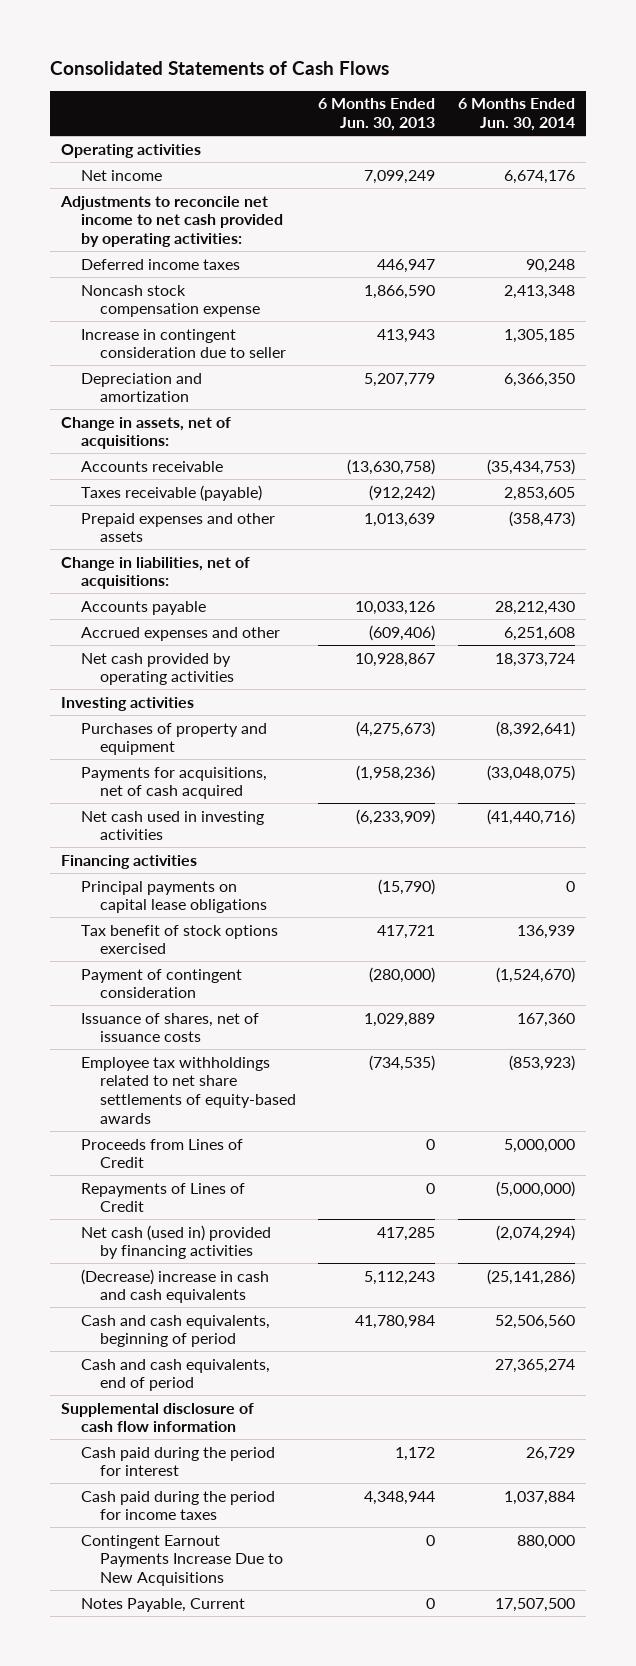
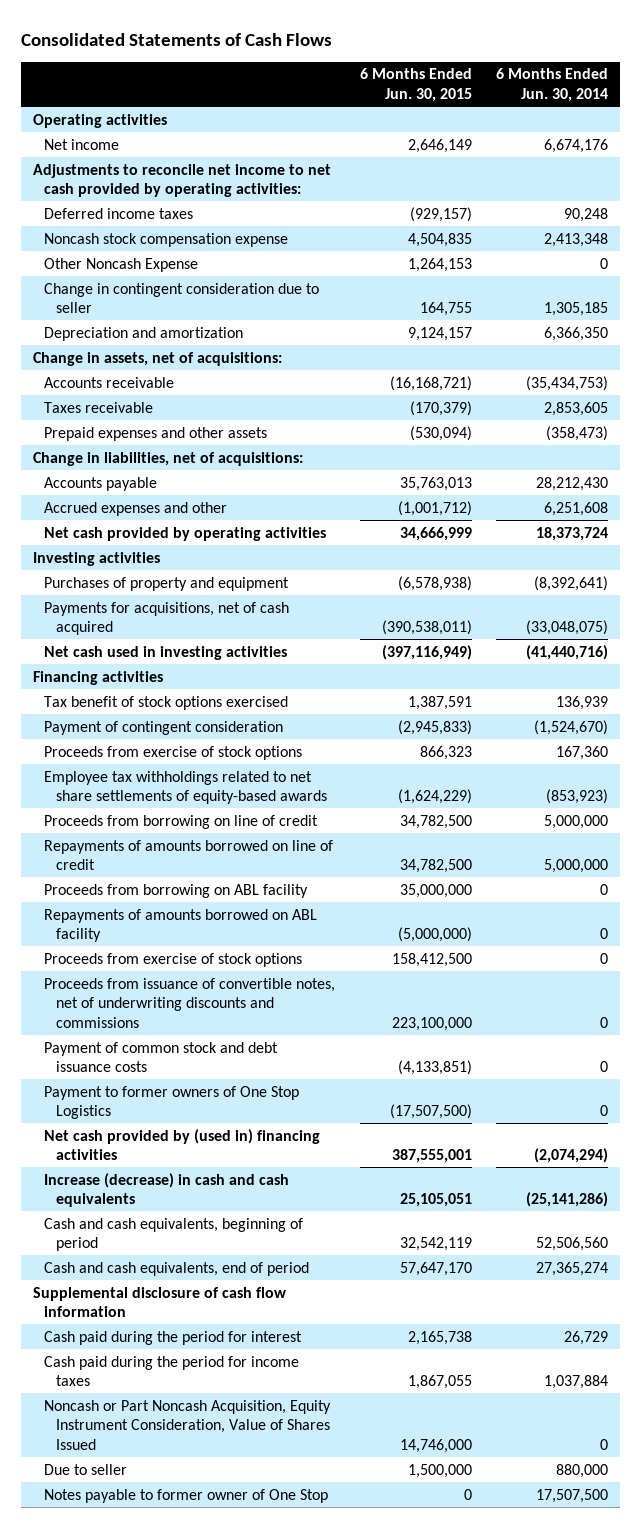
- | 6 Months Ended Jun. 30, 2013 | 6 Months Ended Jun. 30, 2014
+ | 6 Months Ended Jun. 30, 2015 | 6 Months Ended Jun. 30, 2014
- Increase in contingent consideration due to seller | 413,943 | 1,305,185
+ Other Noncash Expense | 1,264,153 | 0
+ Change in contingent consideration due to seller | 164,755 | 1,305,185
- Taxes receivable (payable) | (912,242) | 2,853,605
+ Taxes receivable | (170,379) | 2,853,605
- Principal payments on capital lease obligations | (15,790) | 0
- Issuance of shares, net of issuance costs | 1,029,889 | 167,360
+ Proceeds from exercise of stock options | 866,323 | 167,360
- Proceeds from Lines of Credit | 0 | 5,000,000
- Repayments of Lines of Credit | 0 | (5,000,000)
- Net cash (used in) provided by financing activities | 417,285 | (2,074,294)
- (Decrease) increase in cash and cash equivalents | 5,112,243 | (25,141,286)
+ Proceeds from borrowing on line of credit | 34,782,500 | 5,000,000
+ Repayments of amounts borrowed on line of credit | 34,782,500 | 5,000,000
+ Proceeds from borrowing on ABL facility | 35,000,000 | 0
+ Repayments of amounts borrowed on ABL facility | (5,000,000) | 0
+ Proceeds from exercise of stock options | 158,412,500 | 0
+ Proceeds from issuance of convertible notes, net of underwriting discounts and commissions | 223,100,000 | 0
+ Payment of common stock and debt issuance costs | (4,133,851) | 0
+ Payment to former owners of One Stop Logistics | (17,507,500) | 0
+ Net cash provided by (used in) financing activities | 387,555,001 | (2,074,294)
+ Increase (decrease) in cash and cash equivalents | 25,105,051 | (25,141,286)
- Contingent Earnout Payments Increase Due to New Acquisitions | 0 | 880,000
- Notes Payable, Current | 0 | 17,507,500
+ Noncash or Part Noncash Acquisition, Equity Instrument Consideration, Value of Shares Issued | 14,746,000 | 0
+ Due to seller | 1,500,000 | 880,000
+ Notes payable to former owner of One Stop | 0 | 17,507,500

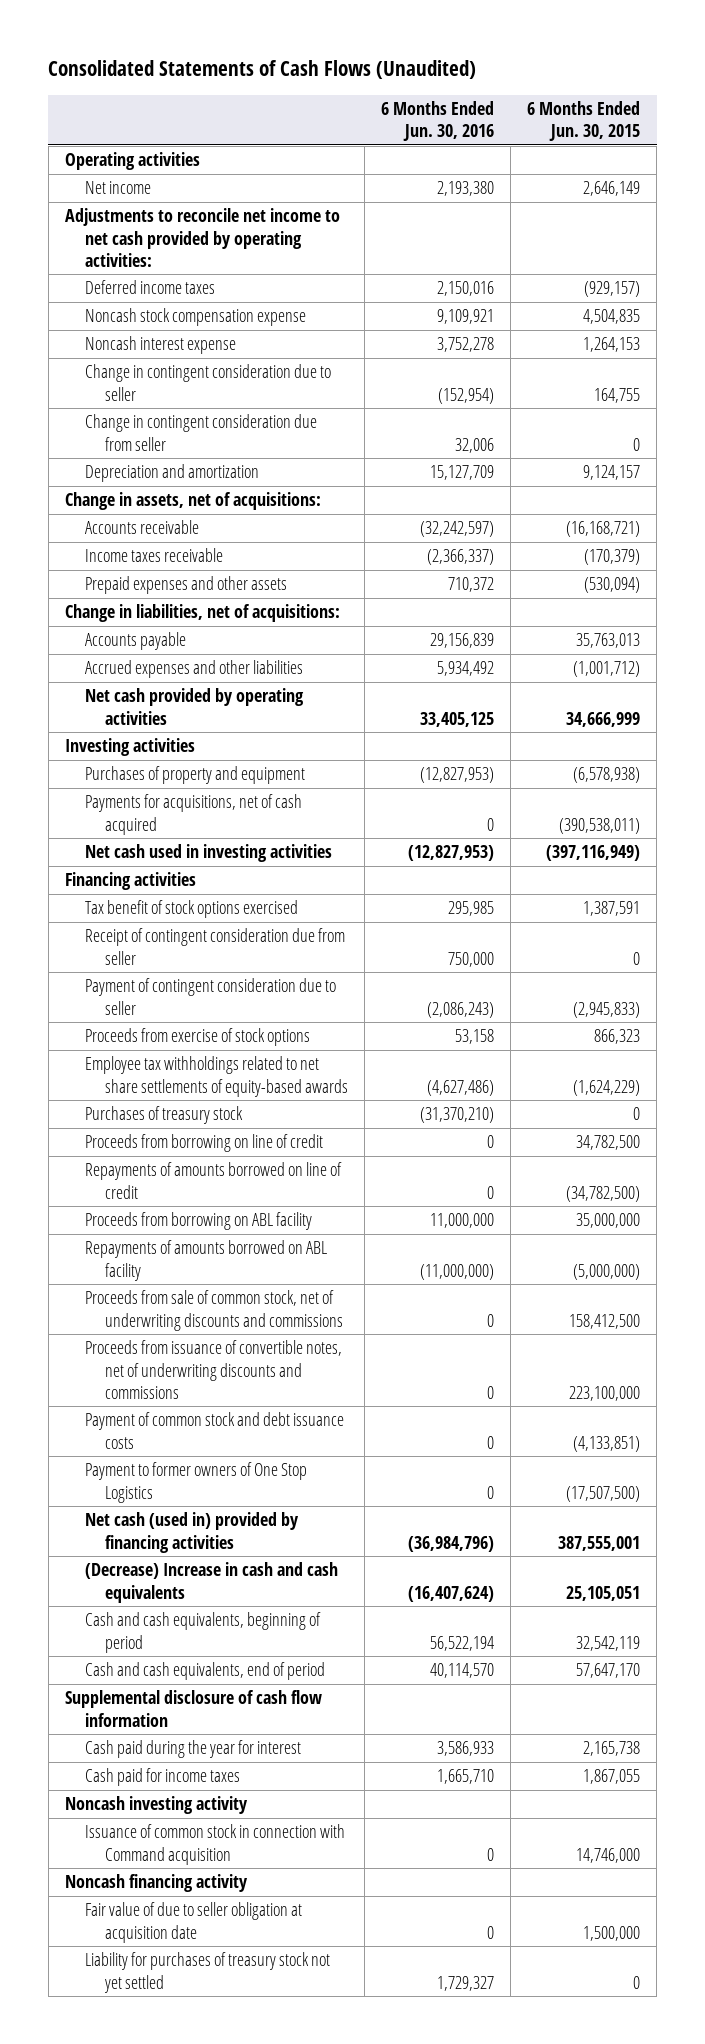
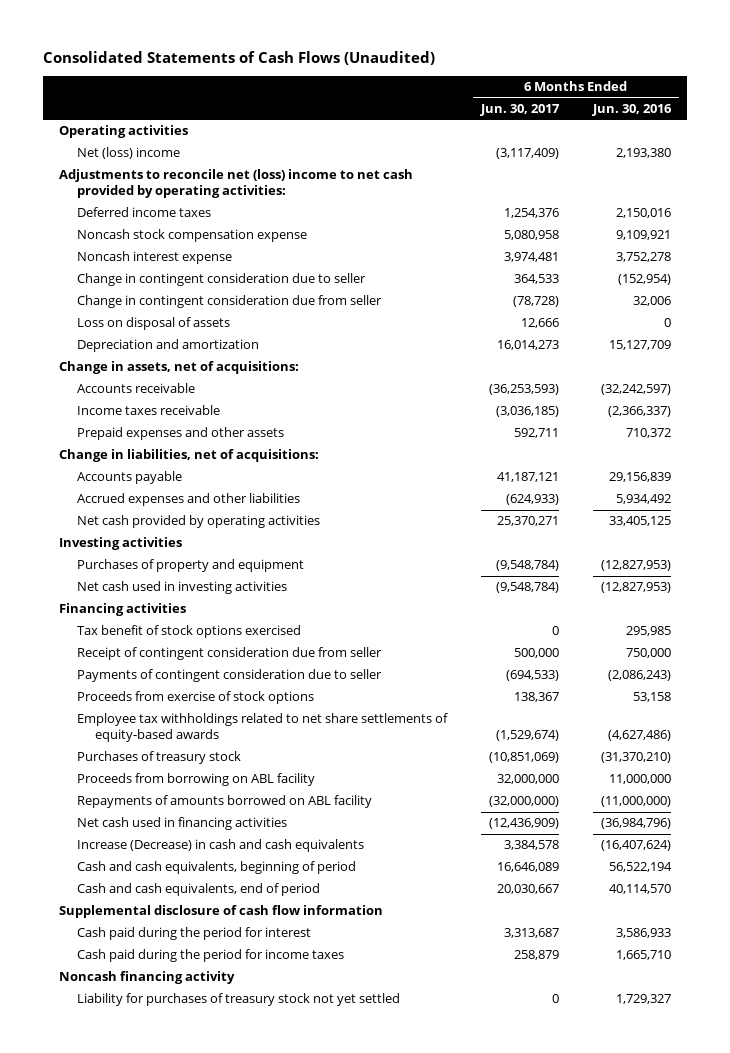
- | 6 Months Ended Jun. 30, 2016 | 6 Months Ended Jun. 30, 2015
+ | 6 Months Ended Jun. 30, 2017 | 6 Months Ended Jun. 30, 2016
- Net income | 2,193,380 | 2,646,149
- Adjustments to reconcile net income to net cash provided by operating activities:
+ Net (loss) income | (3,117,409) | 2,193,380
+ Adjustments to reconcile net (loss) income to net cash provided by operating activities:
+ Loss on disposal of assets | 12,666 | 0
- Payments for acquisitions, net of cash acquired | 0 | (390,538,011)
- Payment of contingent consideration due to seller | (2,086,243) | (2,945,833)
+ Payments of contingent consideration due to seller | (694,533) | (2,086,243)
- Proceeds from borrowing on line of credit | 0 | 34,782,500
- Repayments of amounts borrowed on line of credit | 0 | (34,782,500)
- Proceeds from sale of common stock, net of underwriting discounts and commissions | 0 | 158,412,500
- Proceeds from issuance of convertible notes, net of underwriting discounts and commissions | 0 | 223,100,000
- Payment of common stock and debt issuance costs | 0 | (4,133,851)
- Payment to former owners of One Stop Logistics | 0 | (17,507,500)
- Net cash (used in) provided by financing activities | (36,984,796) | 387,555,001
- (Decrease) Increase in cash and cash equivalents | (16,407,624) | 25,105,051
+ Net cash used in financing activities | (12,436,909) | (36,984,796)
+ Increase (Decrease) in cash and cash equivalents | 3,384,578 | (16,407,624)
- Cash paid during the year for interest | 3,586,933 | 2,165,738
- Cash paid for income taxes | 1,665,710 | 1,867,055
- Noncash investing activity
- Issuance of common stock in connection with Command acquisition | 0 | 14,746,000
+ Cash paid during the period for interest | 3,313,687 | 3,586,933
+ Cash paid during the period for income taxes | 258,879 | 1,665,710
- Fair value of due to seller obligation at acquisition date | 0 | 1,500,000

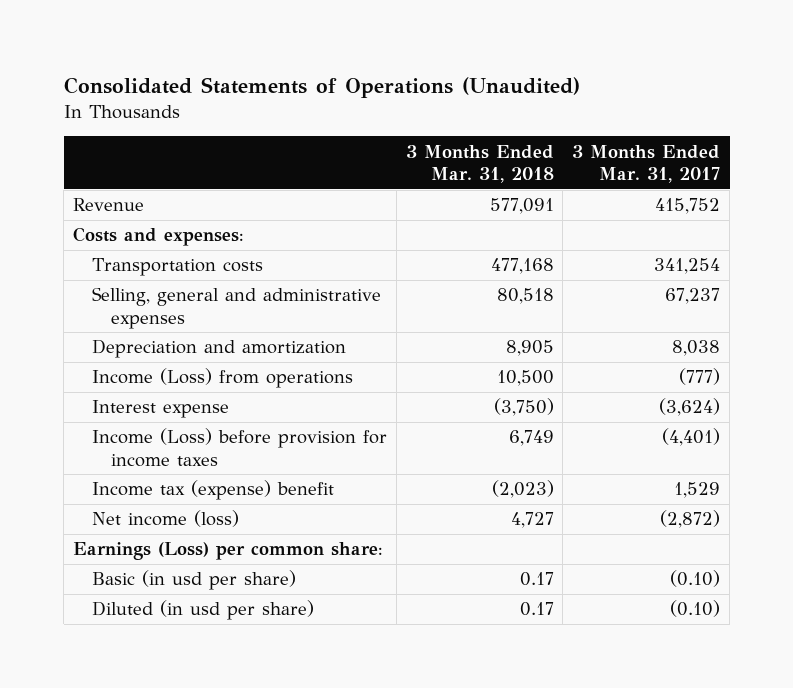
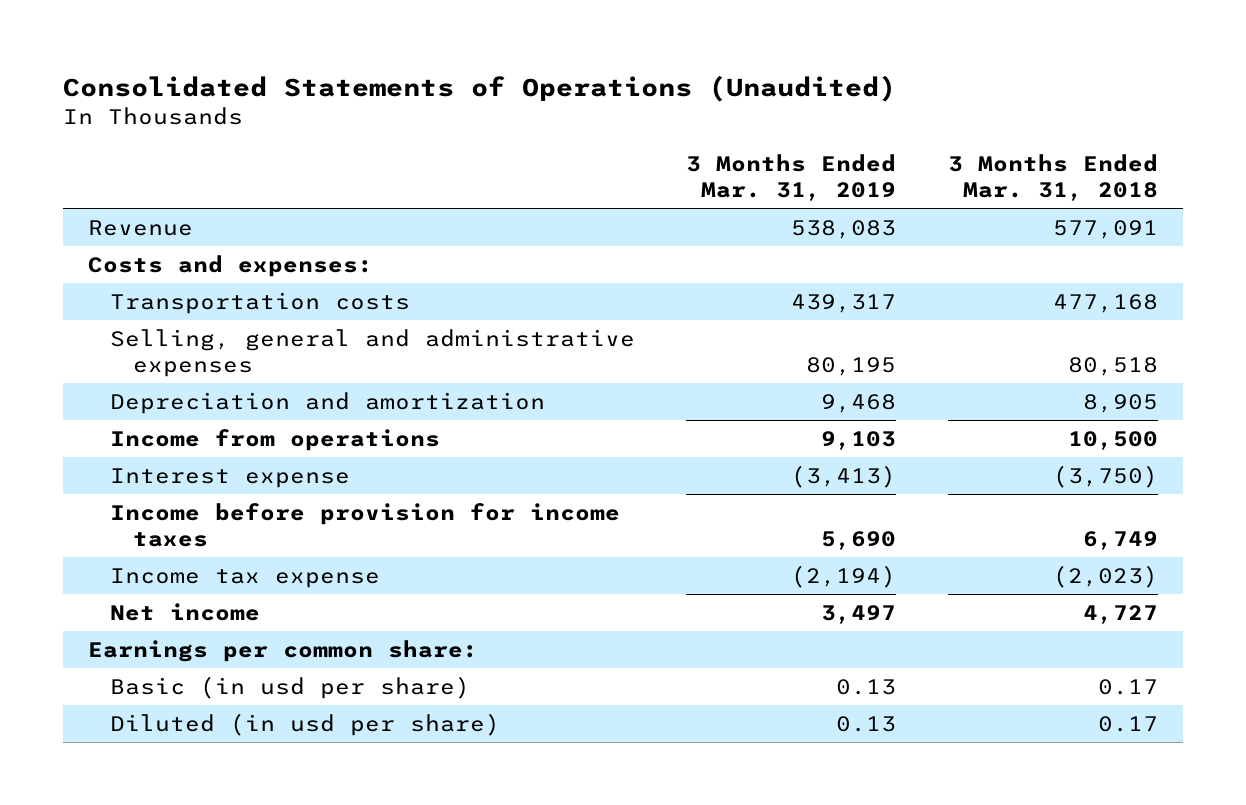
- | 3 Months Ended Mar. 31, 2018 | 3 Months Ended Mar. 31, 2017
+ | 3 Months Ended Mar. 31, 2019 | 3 Months Ended Mar. 31, 2018
- Income (Loss) from operations | 10,500 | (777)
+ Income from operations | 9,103 | 10,500
- Income (Loss) before provision for income taxes | 6,749 | (4,401)
- Income tax (expense) benefit | (2,023) | 1,529
- Net income (loss) | 4,727 | (2,872)
- Earnings (Loss) per common share:
+ Income before provision for income taxes | 5,690 | 6,749
+ Income tax expense | (2,194) | (2,023)
+ Net income | 3,497 | 4,727
+ Earnings per common share:

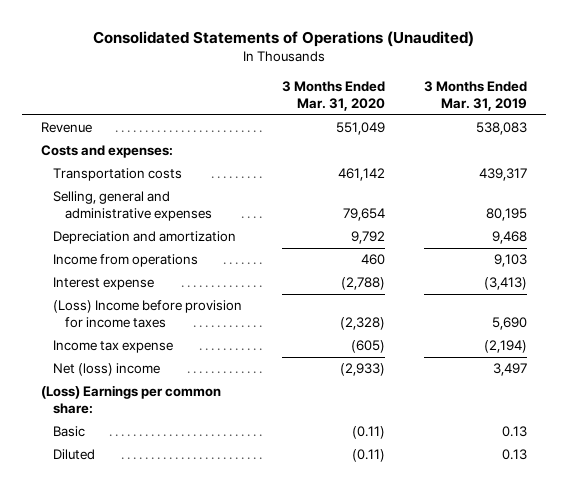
- | 3 Months Ended Mar. 31, 2019 | 3 Months Ended Mar. 31, 2018
+ | 3 Months Ended Mar. 31, 2020 | 3 Months Ended Mar. 31, 2019
- Income before provision for income taxes | 5,690 | 6,749
+ (Loss) Income before provision for income taxes | (2,328) | 5,690
- Net income | 3,497 | 4,727
- Earnings per common share:
- Basic (in usd per share) | 0.13 | 0.17
- Diluted (in usd per share) | 0.13 | 0.17
+ Net (loss) income | (2,933) | 3,497
+ (Loss) Earnings per common share:
+ Basic | (0.11) | 0.13
+ Diluted | (0.11) | 0.13

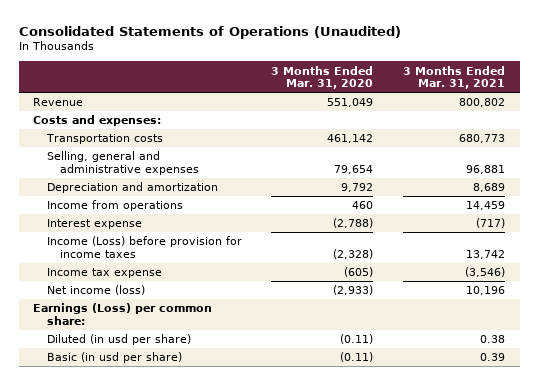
- | 3 Months Ended Mar. 31, 2020 | 3 Months Ended Mar. 31, 2019
+ | 3 Months Ended Mar. 31, 2020 | 3 Months Ended Mar. 31, 2021
- (Loss) Income before provision for income taxes | (2,328) | 5,690
+ Income (Loss) before provision for income taxes | (2,328) | 13,742
- Net (loss) income | (2,933) | 3,497
- (Loss) Earnings per common share:
- Basic | (0.11) | 0.13
- Diluted | (0.11) | 0.13
+ Net income (loss) | (2,933) | 10,196
+ Earnings (Loss) per common share:
+ Diluted (in usd per share) | (0.11) | 0.38
+ Basic (in usd per share) | (0.11) | 0.39

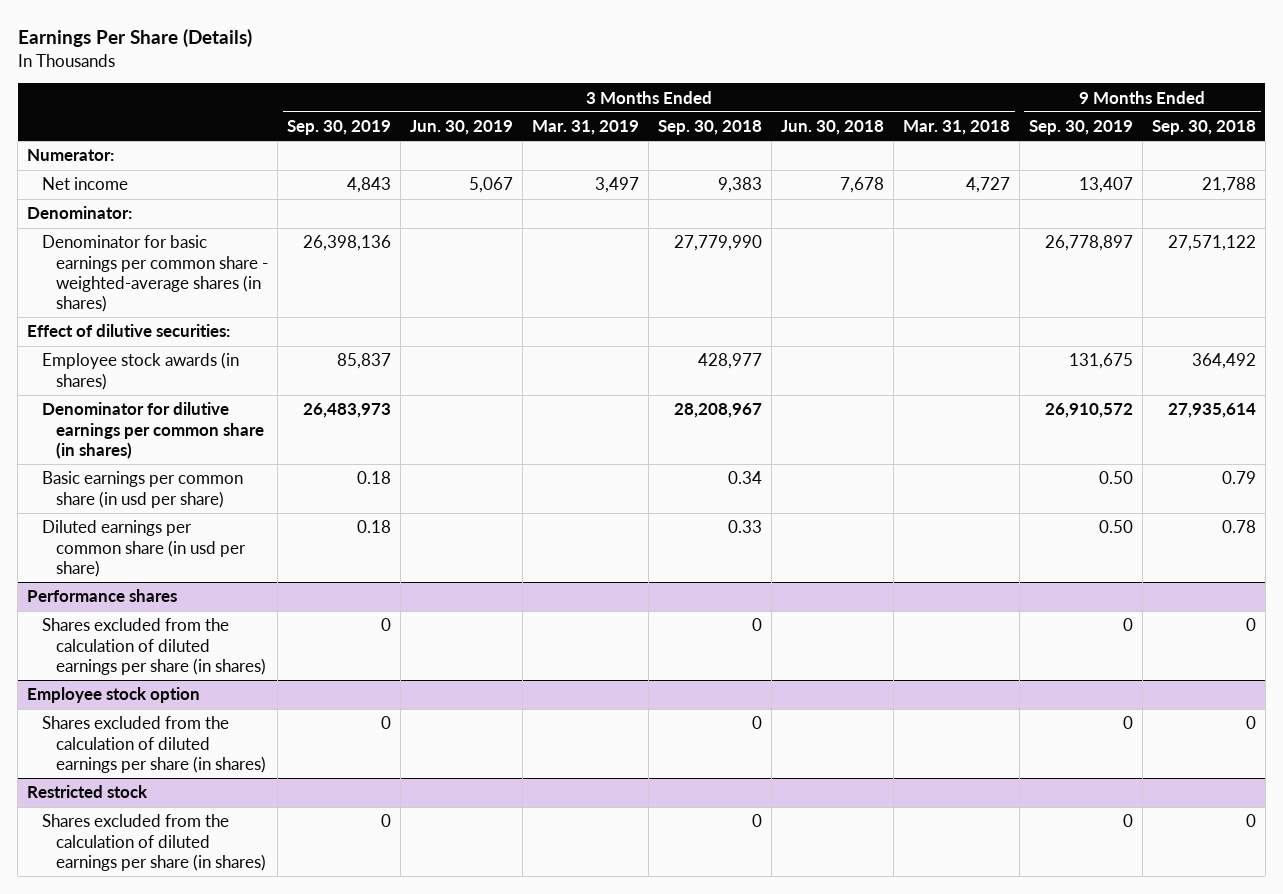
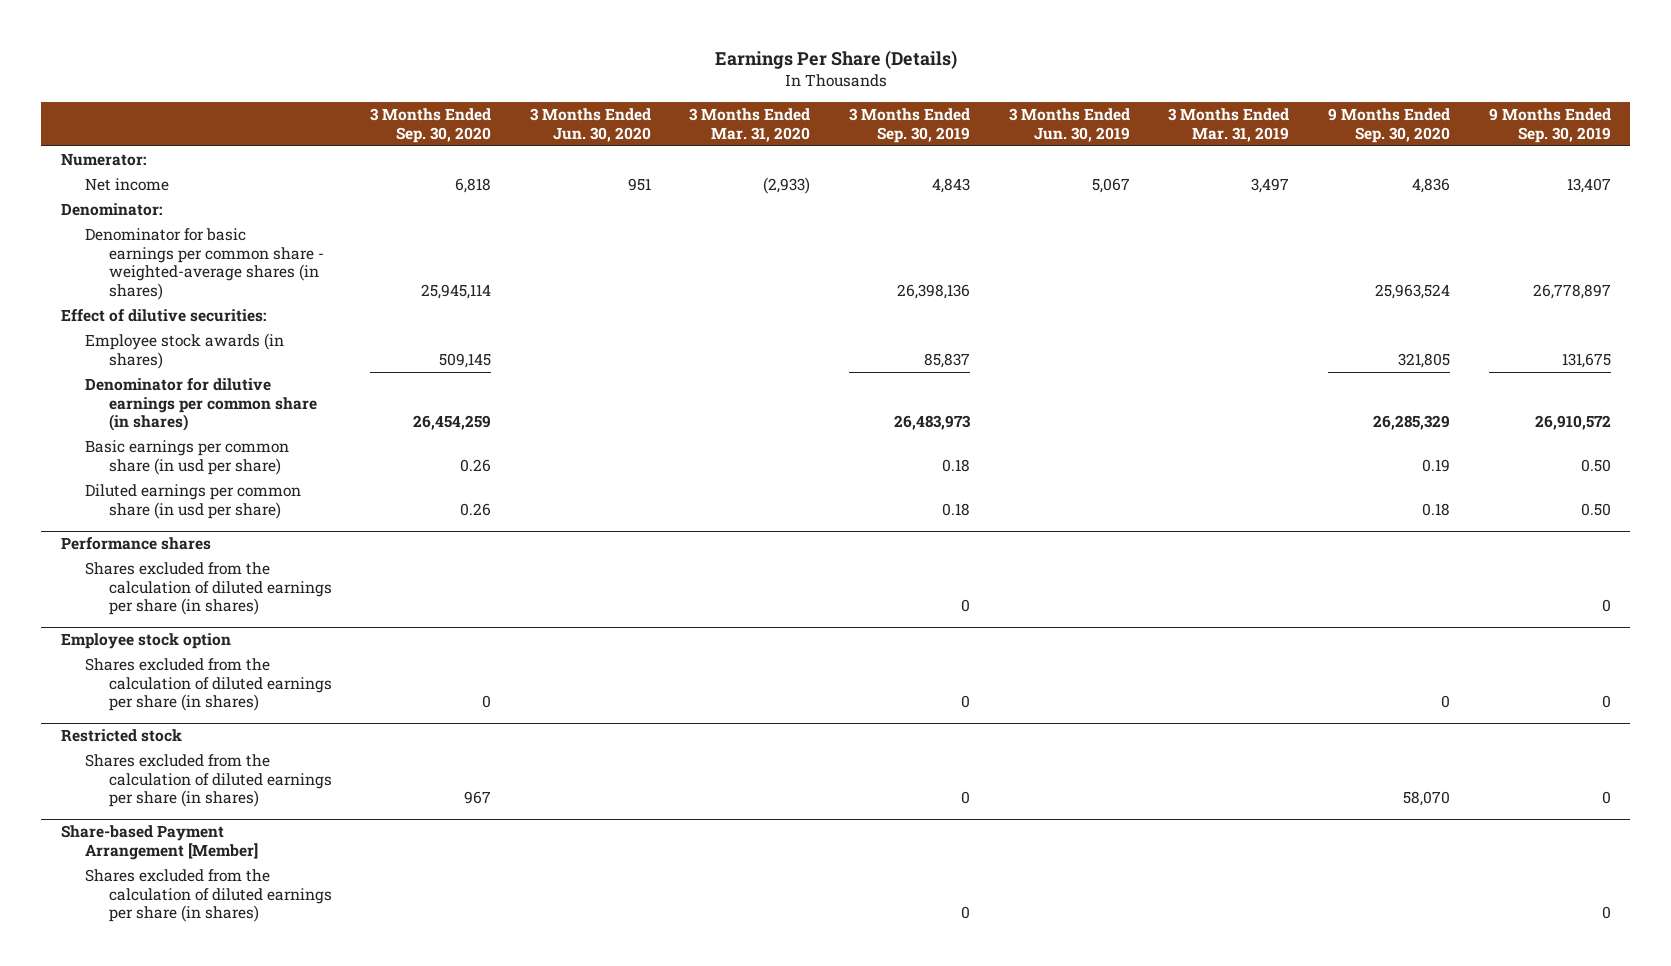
- | 3 Months Ended Sep. 30, 2019 | 3 Months Ended Jun. 30, 2019 | 3 Months Ended Mar. 31, 2019 | 3 Months Ended Sep. 30, 2018 | 3 Months Ended Jun. 30, 2018 | 3 Months Ended Mar. 31, 2018 | 9 Months Ended Sep. 30, 2019 | 9 Months Ended Sep. 30, 2018
+ | 3 Months Ended Sep. 30, 2020 | 3 Months Ended Jun. 30, 2020 | 3 Months Ended Mar. 31, 2020 | 3 Months Ended Sep. 30, 2019 | 3 Months Ended Jun. 30, 2019 | 3 Months Ended Mar. 31, 2019 | 9 Months Ended Sep. 30, 2020 | 9 Months Ended Sep. 30, 2019
+ Share-based Payment Arrangement [Member]
+ Shares excluded from the calculation of diluted earnings per share (in shares) | | | | 0 | | | | 0

